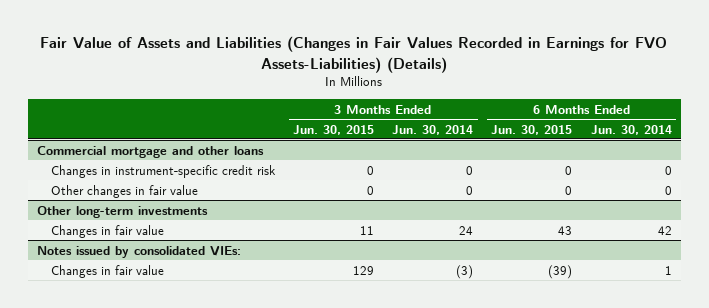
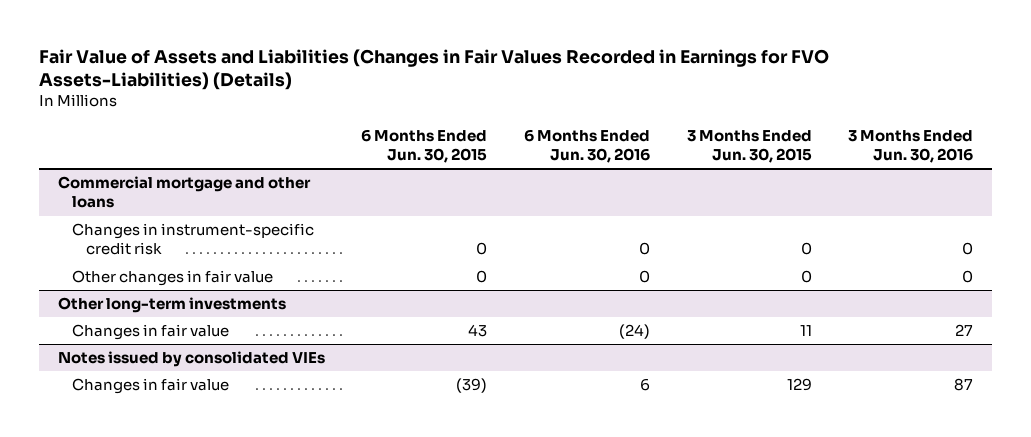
- | 3 Months Ended Jun. 30, 2015 | 3 Months Ended Jun. 30, 2014 | 6 Months Ended Jun. 30, 2015 | 6 Months Ended Jun. 30, 2014
+ | 6 Months Ended Jun. 30, 2015 | 6 Months Ended Jun. 30, 2016 | 3 Months Ended Jun. 30, 2015 | 3 Months Ended Jun. 30, 2016
- Notes issued by consolidated VIEs:
+ Notes issued by consolidated VIEs

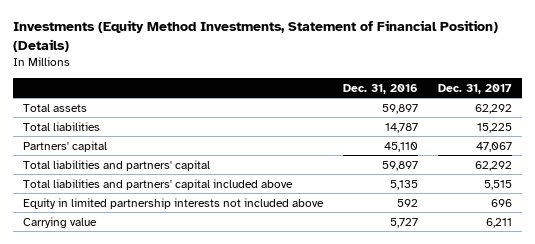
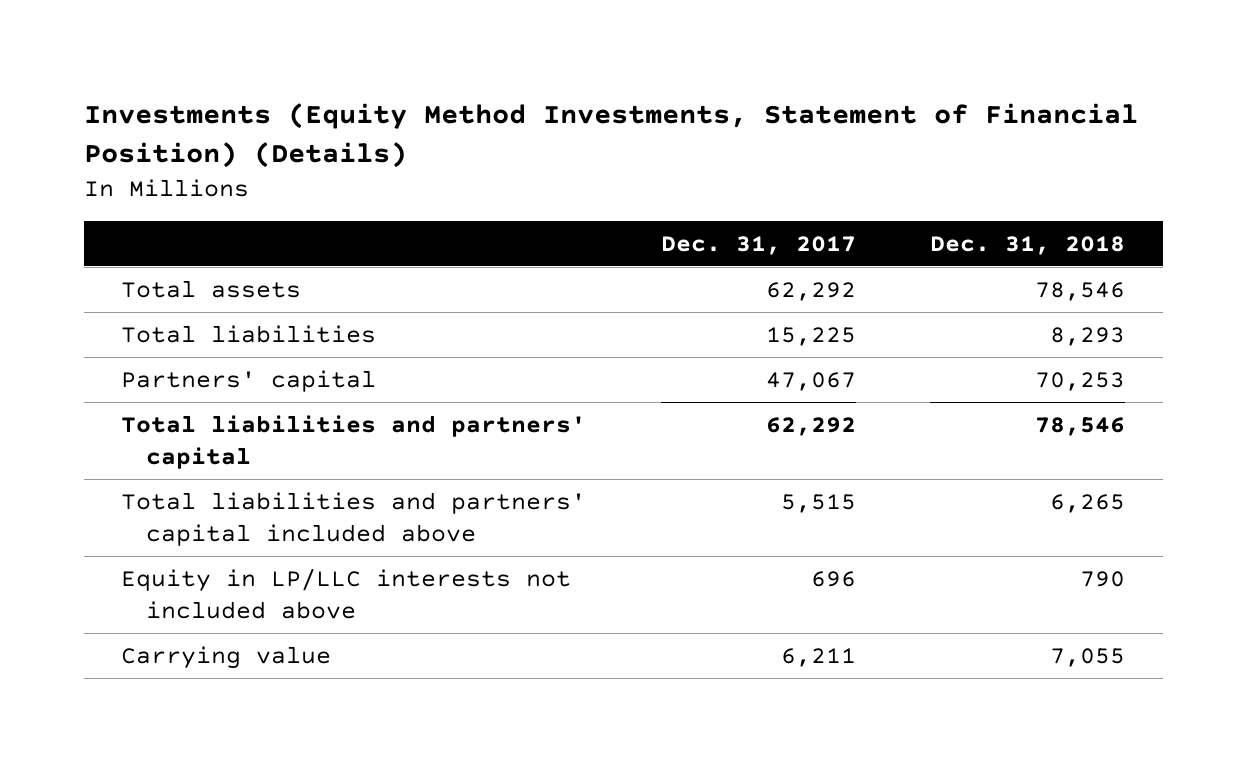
- | Dec. 31, 2016 | Dec. 31, 2017
+ | Dec. 31, 2017 | Dec. 31, 2018
- Equity in limited partnership interests not included above | 592 | 696
+ Equity in LP/LLC interests not included above | 696 | 790

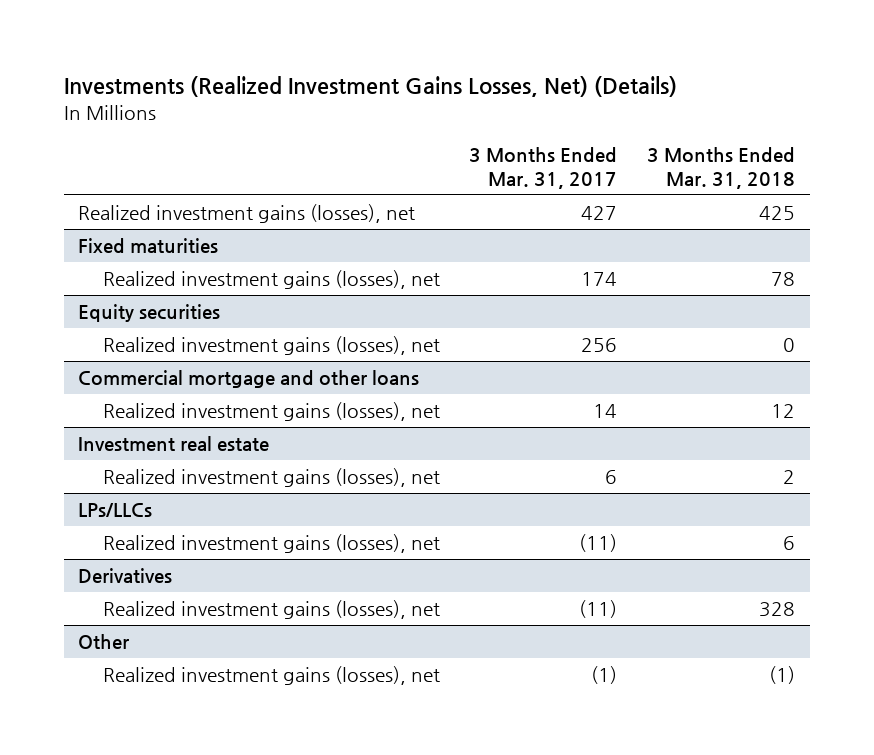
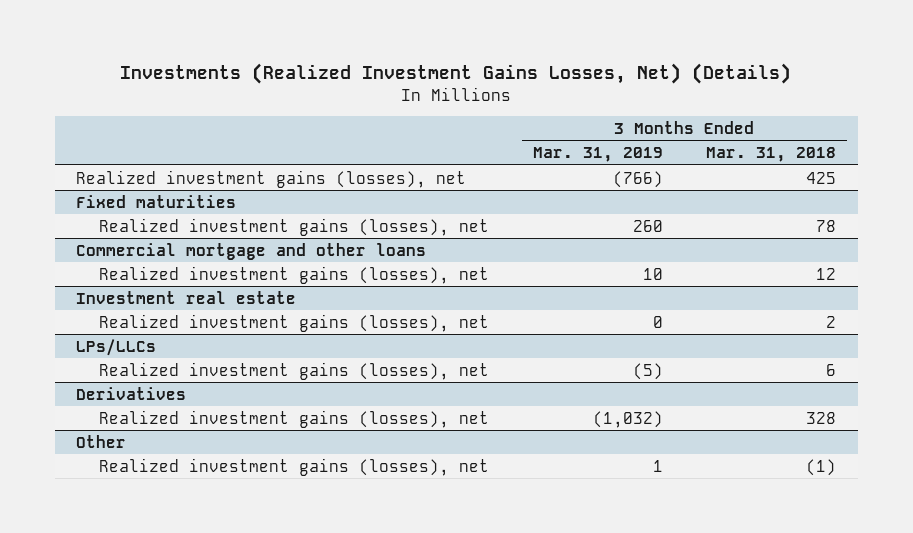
- | 3 Months Ended Mar. 31, 2017 | 3 Months Ended Mar. 31, 2018
+ | 3 Months Ended Mar. 31, 2019 | 3 Months Ended Mar. 31, 2018
- Equity securities
- Realized investment gains (losses), net | 256 | 0

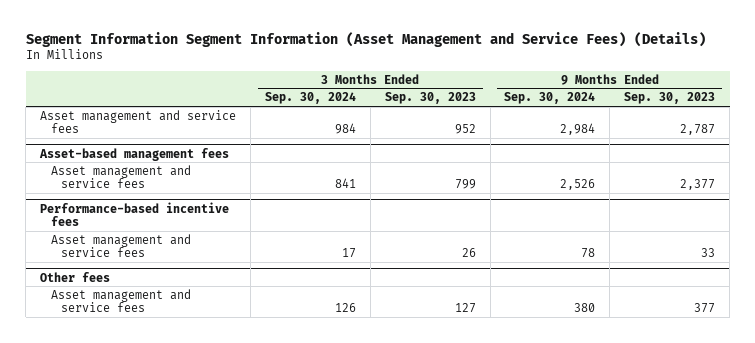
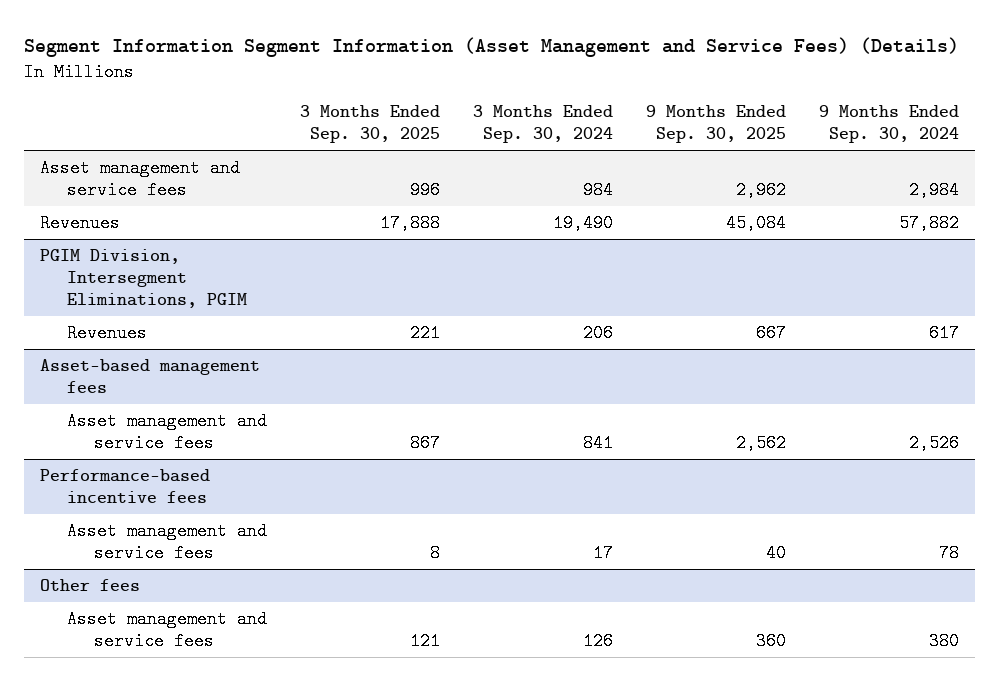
- | 3 Months Ended Sep. 30, 2024 | 3 Months Ended Sep. 30, 2023 | 9 Months Ended Sep. 30, 2024 | 9 Months Ended Sep. 30, 2023
+ | 3 Months Ended Sep. 30, 2025 | 3 Months Ended Sep. 30, 2024 | 9 Months Ended Sep. 30, 2025 | 9 Months Ended Sep. 30, 2024
+ Revenues | 17,888 | 19,490 | 45,084 | 57,882
+ PGIM Division, Intersegment Eliminations, PGIM
+ Revenues | 221 | 206 | 667 | 617

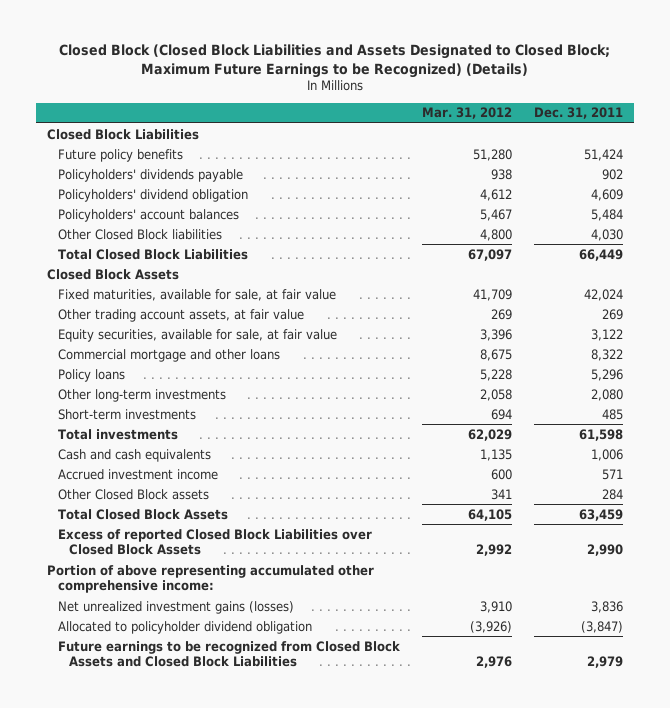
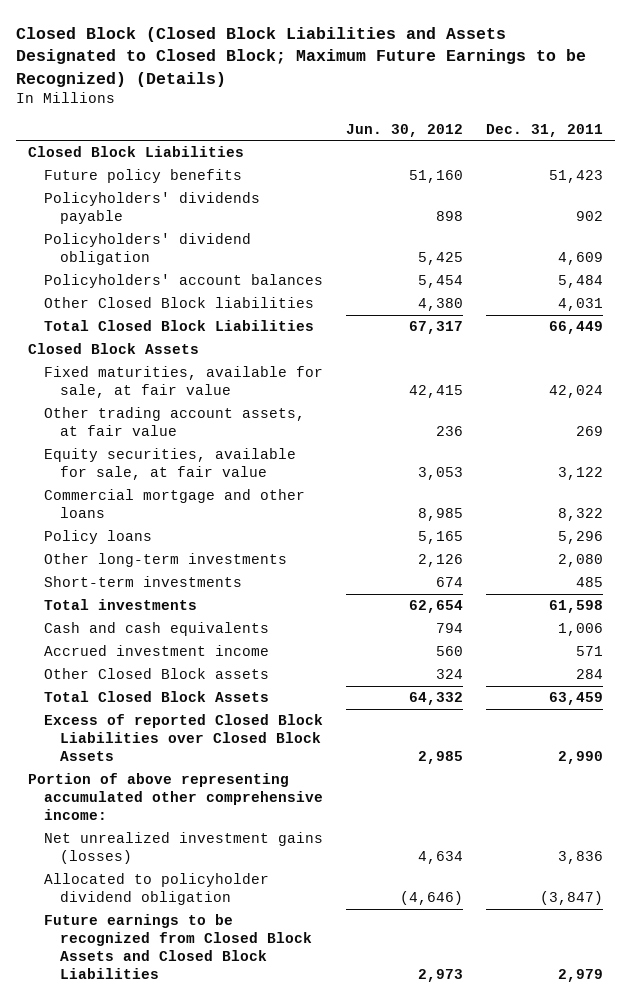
- | Mar. 31, 2012 | Dec. 31, 2011
+ | Jun. 30, 2012 | Dec. 31, 2011
- Future policy benefits | 51,280 | 51,424
+ Future policy benefits | 51,160 | 51,423
- Other Closed Block liabilities | 4,800 | 4,030
+ Other Closed Block liabilities | 4,380 | 4,031

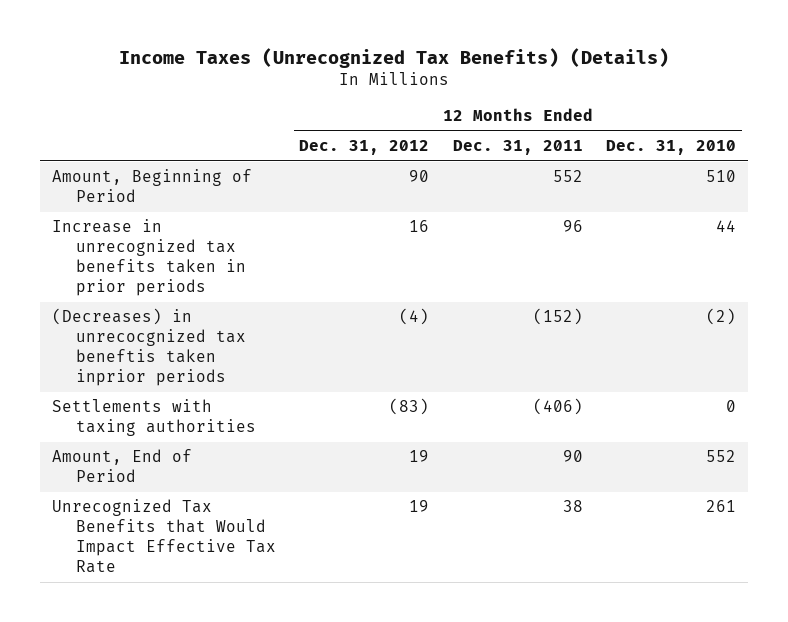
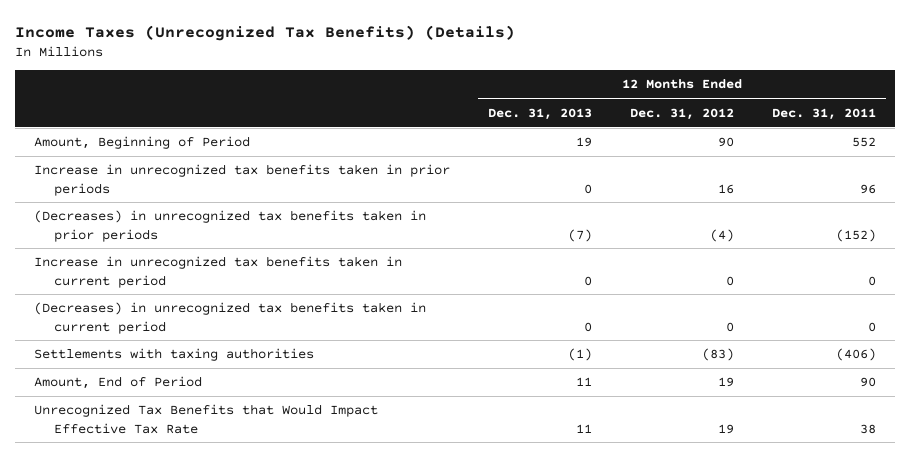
- | 12 Months Ended Dec. 31, 2012 | 12 Months Ended Dec. 31, 2011 | 12 Months Ended Dec. 31, 2010
+ | 12 Months Ended Dec. 31, 2013 | 12 Months Ended Dec. 31, 2012 | 12 Months Ended Dec. 31, 2011
- (Decreases) in unrecocgnized tax beneftis taken inprior periods | (4) | (152) | (2)
+ (Decreases) in unrecognized tax benefits taken in prior periods | (7) | (4) | (152)
+ Increase in unrecognized tax benefits taken in current period | 0 | 0 | 0
+ (Decreases) in unrecognized tax benefits taken in current period | 0 | 0 | 0

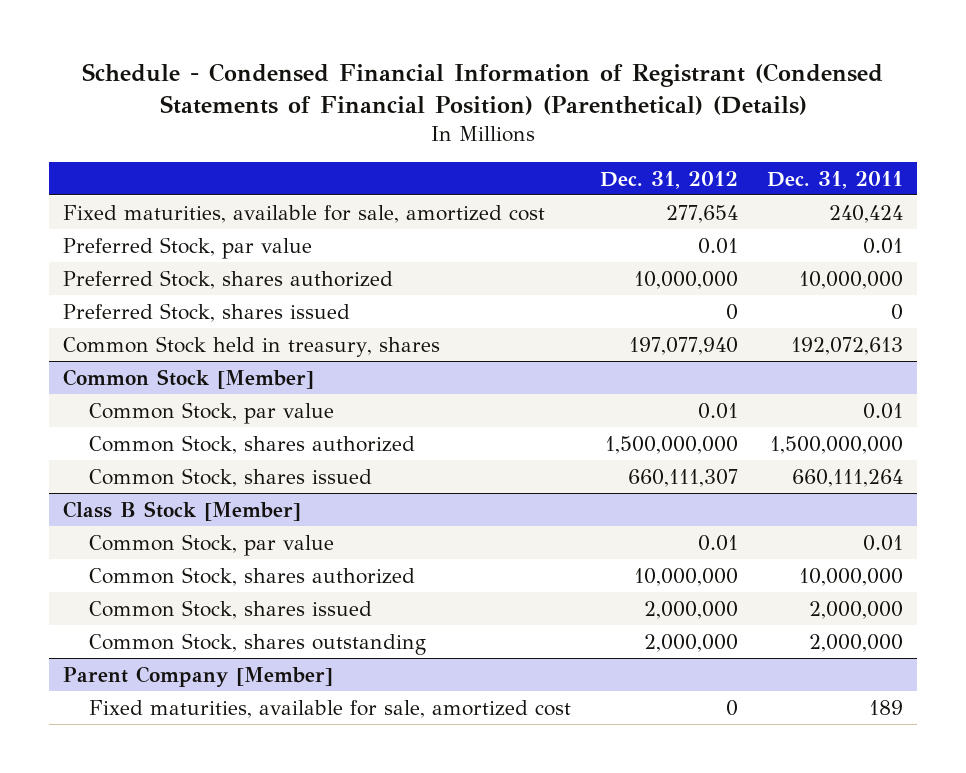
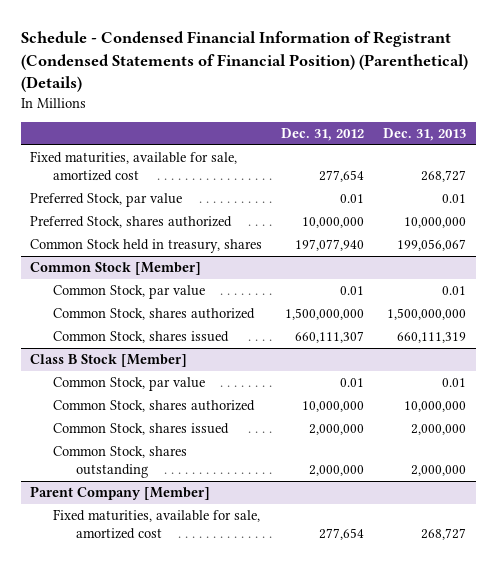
- | Dec. 31, 2012 | Dec. 31, 2011
+ | Dec. 31, 2012 | Dec. 31, 2013
- Preferred Stock, shares issued | 0 | 0
@ Parent Company [Member]
- Fixed maturities, available for sale, amortized cost | 0 | 189
+ Fixed maturities, available for sale, amortized cost | 277,654 | 268,727

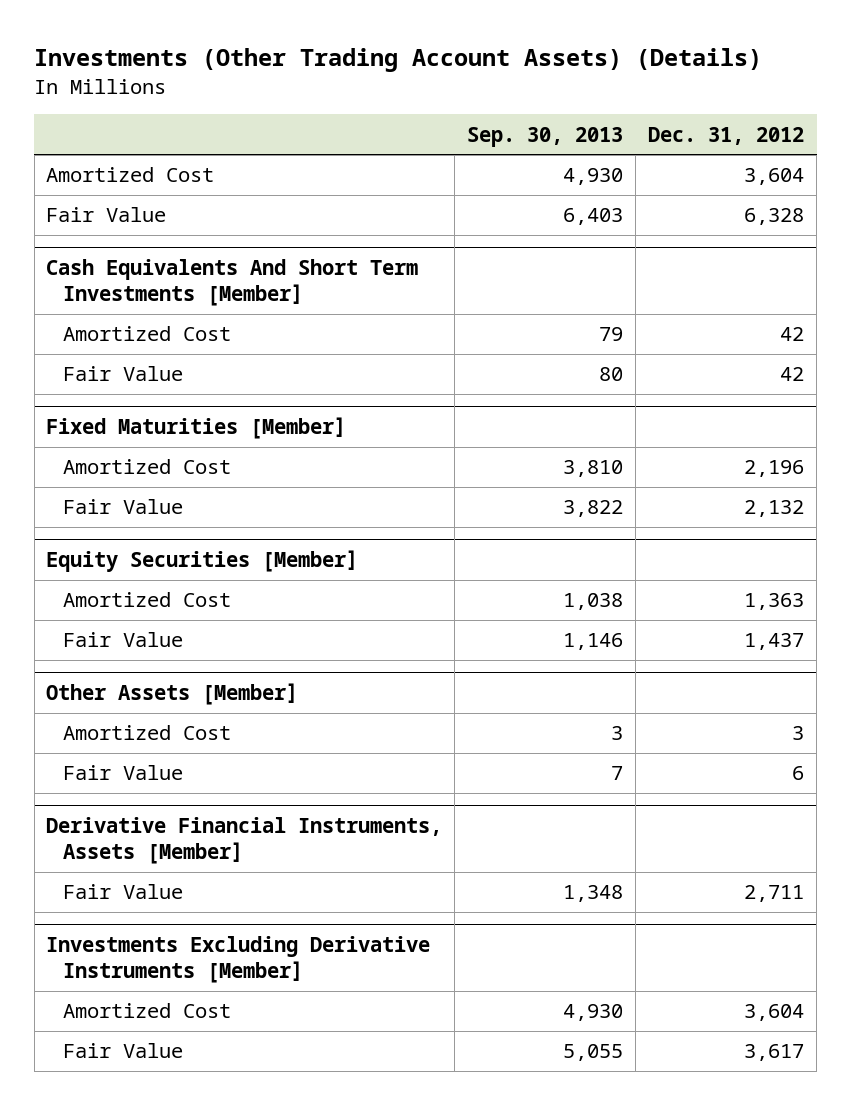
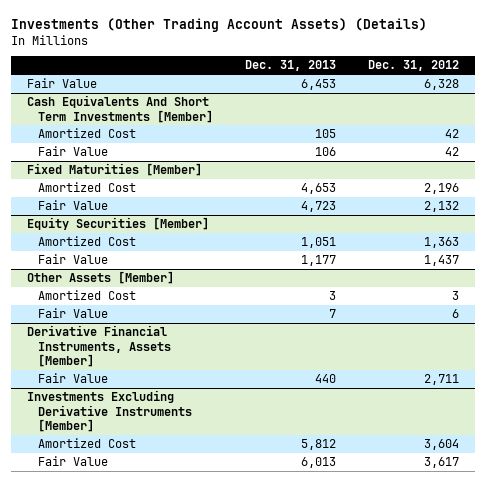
- | Sep. 30, 2013 | Dec. 31, 2012
+ | Dec. 31, 2013 | Dec. 31, 2012
- Amortized Cost | 4,930 | 3,604

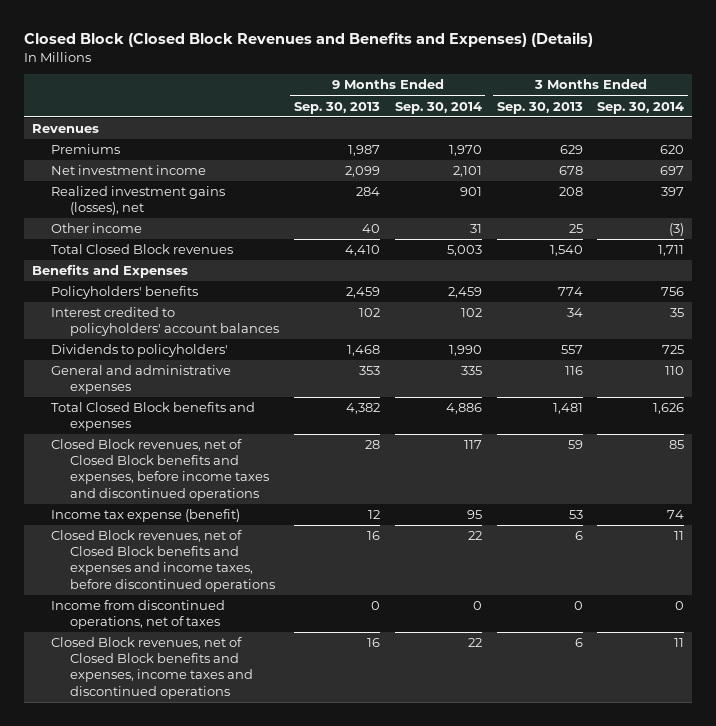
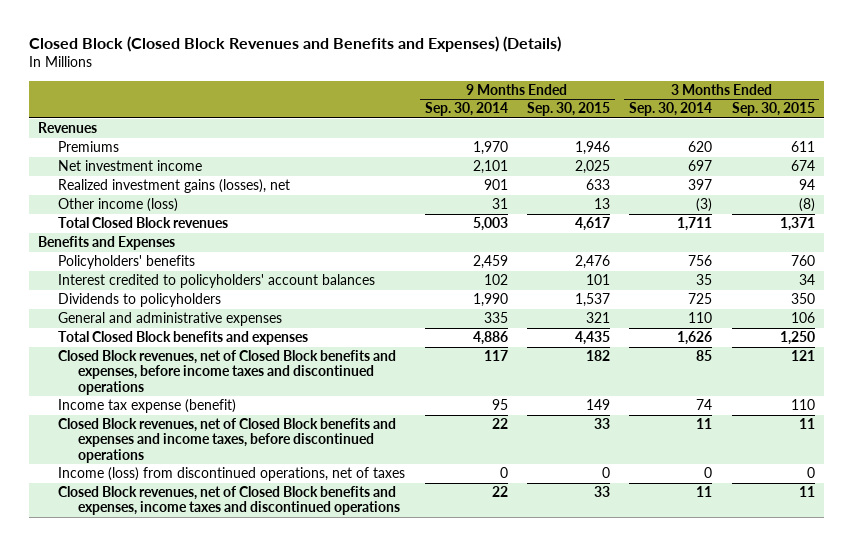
- | 9 Months Ended Sep. 30, 2013 | 9 Months Ended Sep. 30, 2014 | 3 Months Ended Sep. 30, 2013 | 3 Months Ended Sep. 30, 2014
+ | 9 Months Ended Sep. 30, 2014 | 9 Months Ended Sep. 30, 2015 | 3 Months Ended Sep. 30, 2014 | 3 Months Ended Sep. 30, 2015
- Other income | 40 | 31 | 25 | (3)
+ Other income (loss) | 31 | 13 | (3) | (8)
- Dividends to policyholders' | 1,468 | 1,990 | 557 | 725
+ Dividends to policyholders | 1,990 | 1,537 | 725 | 350
- Income from discontinued operations, net of taxes | 0 | 0 | 0 | 0
+ Income (loss) from discontinued operations, net of taxes | 0 | 0 | 0 | 0

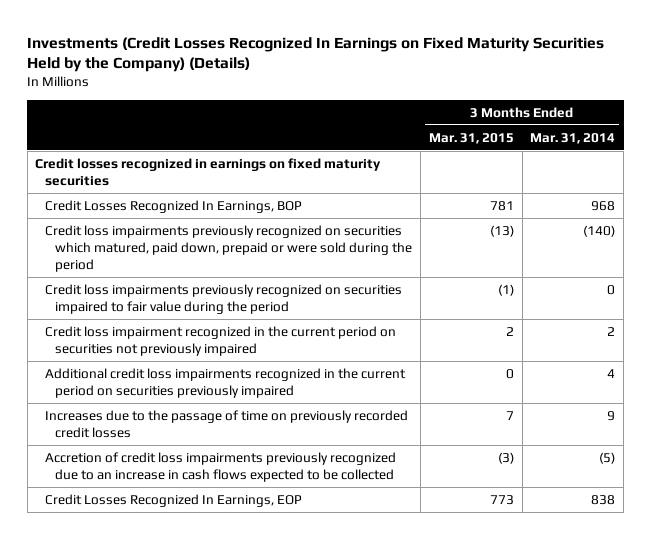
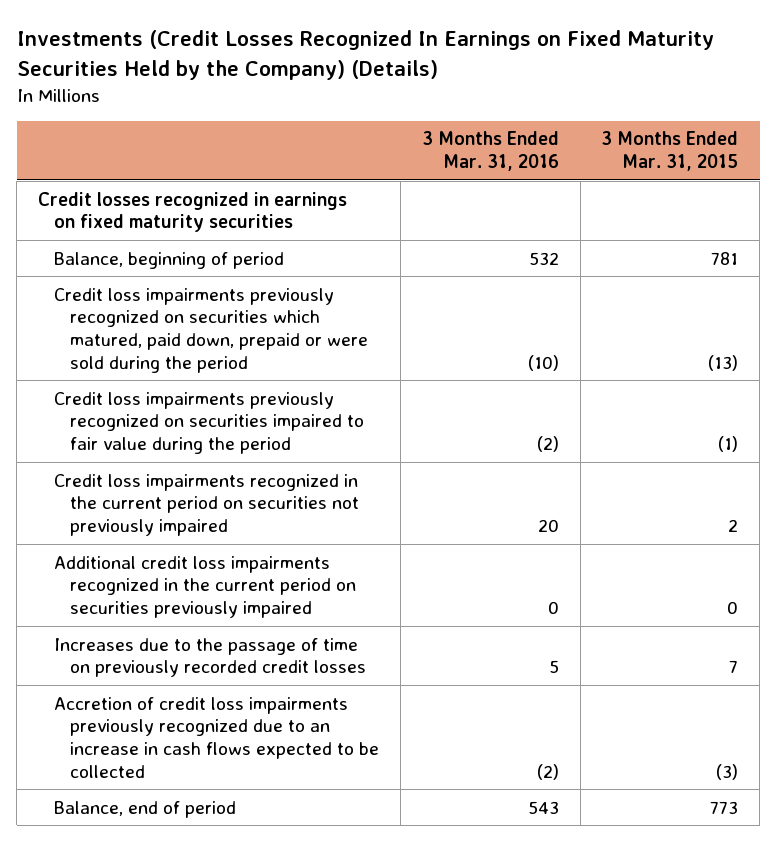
- | 3 Months Ended Mar. 31, 2015 | 3 Months Ended Mar. 31, 2014
+ | 3 Months Ended Mar. 31, 2016 | 3 Months Ended Mar. 31, 2015
- Credit Losses Recognized In Earnings, BOP | 781 | 968
+ Balance, beginning of period | 532 | 781
- Credit loss impairment recognized in the current period on securities not previously impaired | 2 | 2
+ Credit loss impairments recognized in the current period on securities not previously impaired | 20 | 2
- Credit Losses Recognized In Earnings, EOP | 773 | 838
+ Balance, end of period | 543 | 773

